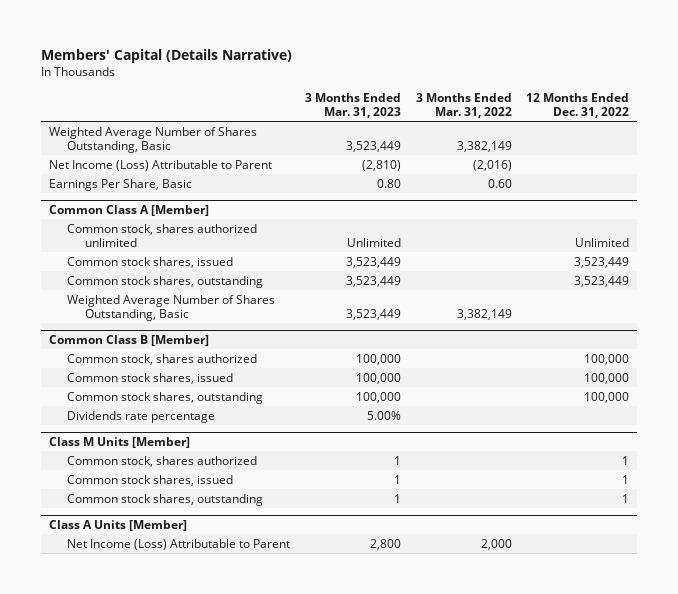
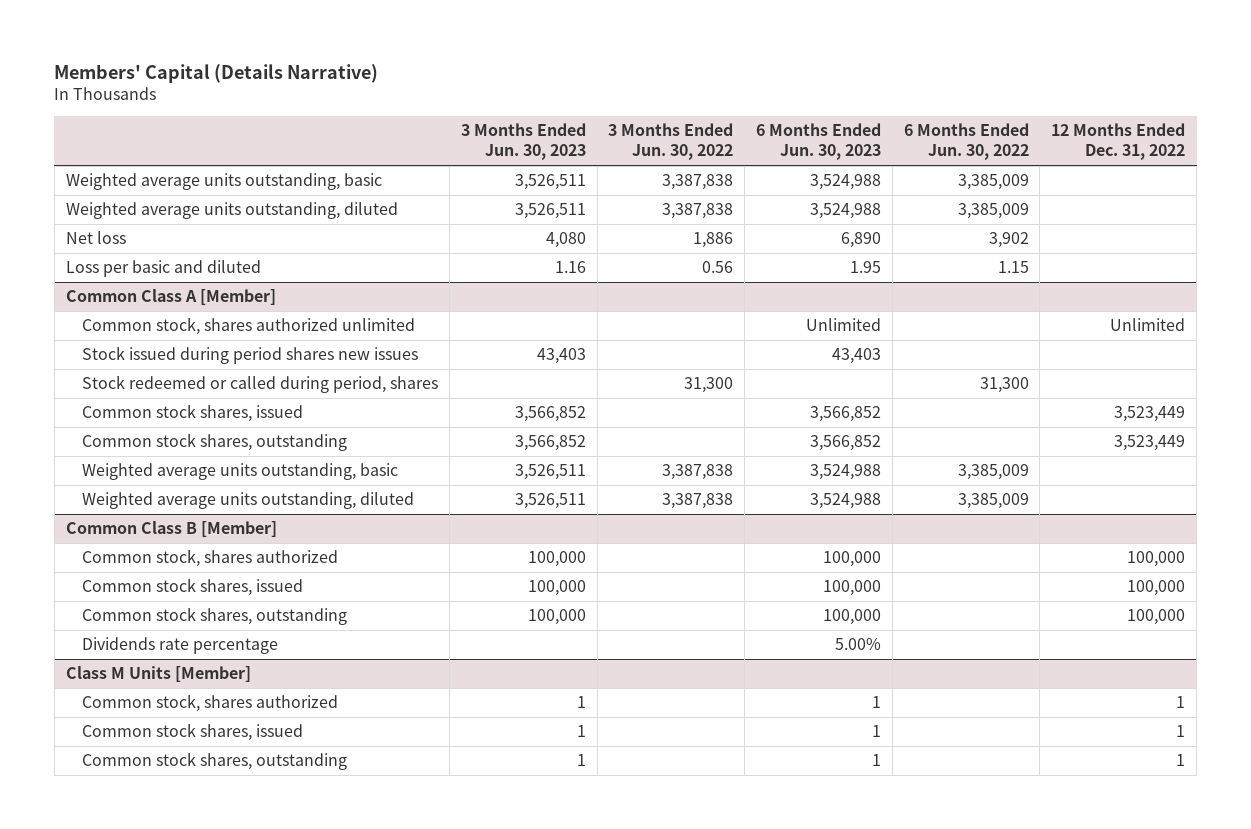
- | 3 Months Ended Mar. 31, 2023 | 3 Months Ended Mar. 31, 2022 | 12 Months Ended Dec. 31, 2022
+ | 3 Months Ended Jun. 30, 2023 | 3 Months Ended Jun. 30, 2022 | 6 Months Ended Jun. 30, 2023 | 6 Months Ended Jun. 30, 2022 | 12 Months Ended Dec. 31, 2022
- Weighted Average Number of Shares Outstanding, Basic | 3,523,449 | 3,382,149 |
- Net Income (Loss) Attributable to Parent | (2,810) | (2,016) |
- Earnings Per Share, Basic | 0.80 | 0.60 |
+ Weighted average units outstanding, basic | 3,526,511 | 3,387,838 | 3,524,988 | 3,385,009 |
+ Weighted average units outstanding, diluted | 3,526,511 | 3,387,838 | 3,524,988 | 3,385,009 |
+ Net loss | 4,080 | 1,886 | 6,890 | 3,902 |
+ Loss per basic and diluted | 1.16 | 0.56 | 1.95 | 1.15 |
@ Common Class A [Member]
+ Stock issued during period shares new issues | 43,403 | | 43,403 | |
+ Stock redeemed or called during period, shares | | 31,300 | | 31,300 |
- Weighted Average Number of Shares Outstanding, Basic | 3,523,449 | 3,382,149 |
+ Weighted average units outstanding, basic | 3,526,511 | 3,387,838 | 3,524,988 | 3,385,009 |
+ Weighted average units outstanding, diluted | 3,526,511 | 3,387,838 | 3,524,988 | 3,385,009 |
- Class A Units [Member]
- Net Income (Loss) Attributable to Parent | 2,800 | 2,000 |

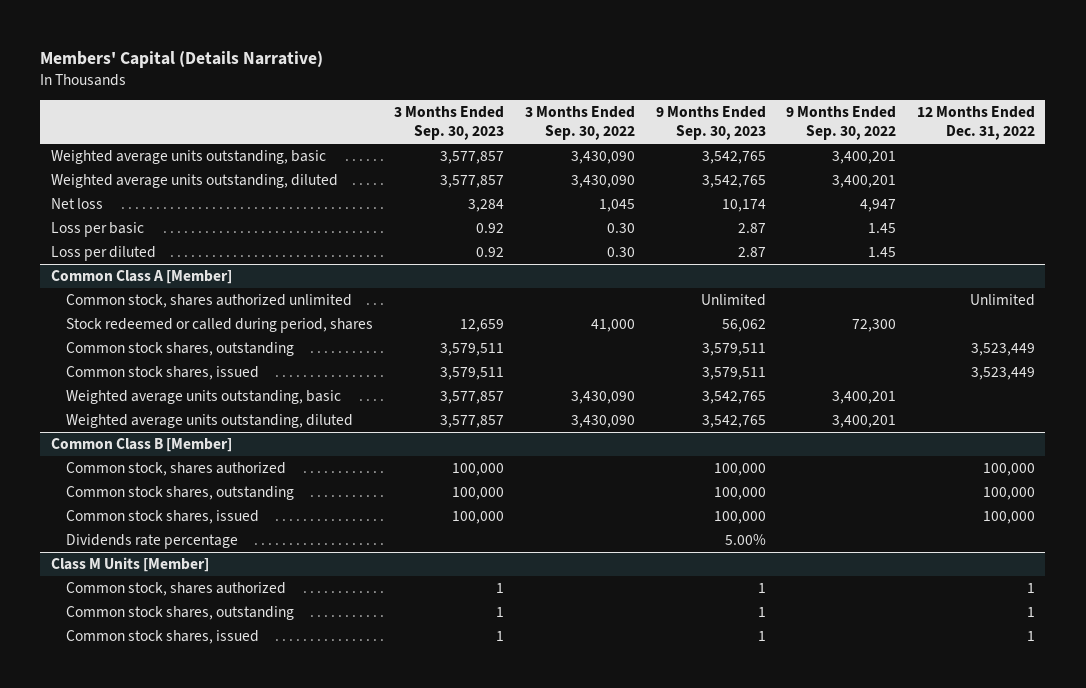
- | 3 Months Ended Jun. 30, 2023 | 3 Months Ended Jun. 30, 2022 | 6 Months Ended Jun. 30, 2023 | 6 Months Ended Jun. 30, 2022 | 12 Months Ended Dec. 31, 2022
+ | 3 Months Ended Sep. 30, 2023 | 3 Months Ended Sep. 30, 2022 | 9 Months Ended Sep. 30, 2023 | 9 Months Ended Sep. 30, 2022 | 12 Months Ended Dec. 31, 2022
- Loss per basic and diluted | 1.16 | 0.56 | 1.95 | 1.15 |
+ Loss per basic | 0.92 | 0.30 | 2.87 | 1.45 |
+ Loss per diluted | 0.92 | 0.30 | 2.87 | 1.45 |
@ Common Class A [Member]
- Stock issued during period shares new issues | 43,403 | | 43,403 | |
moved down: Common stock shares, issued | 3,579,511 | | 3,579,511 | | 3,523,449
@ Common Class B [Member]
moved down: Common stock shares, issued | 100,000 | | 100,000 | | 100,000
@ Class M Units [Member]
moved down: Common stock shares, issued | 1 | | 1 | | 1

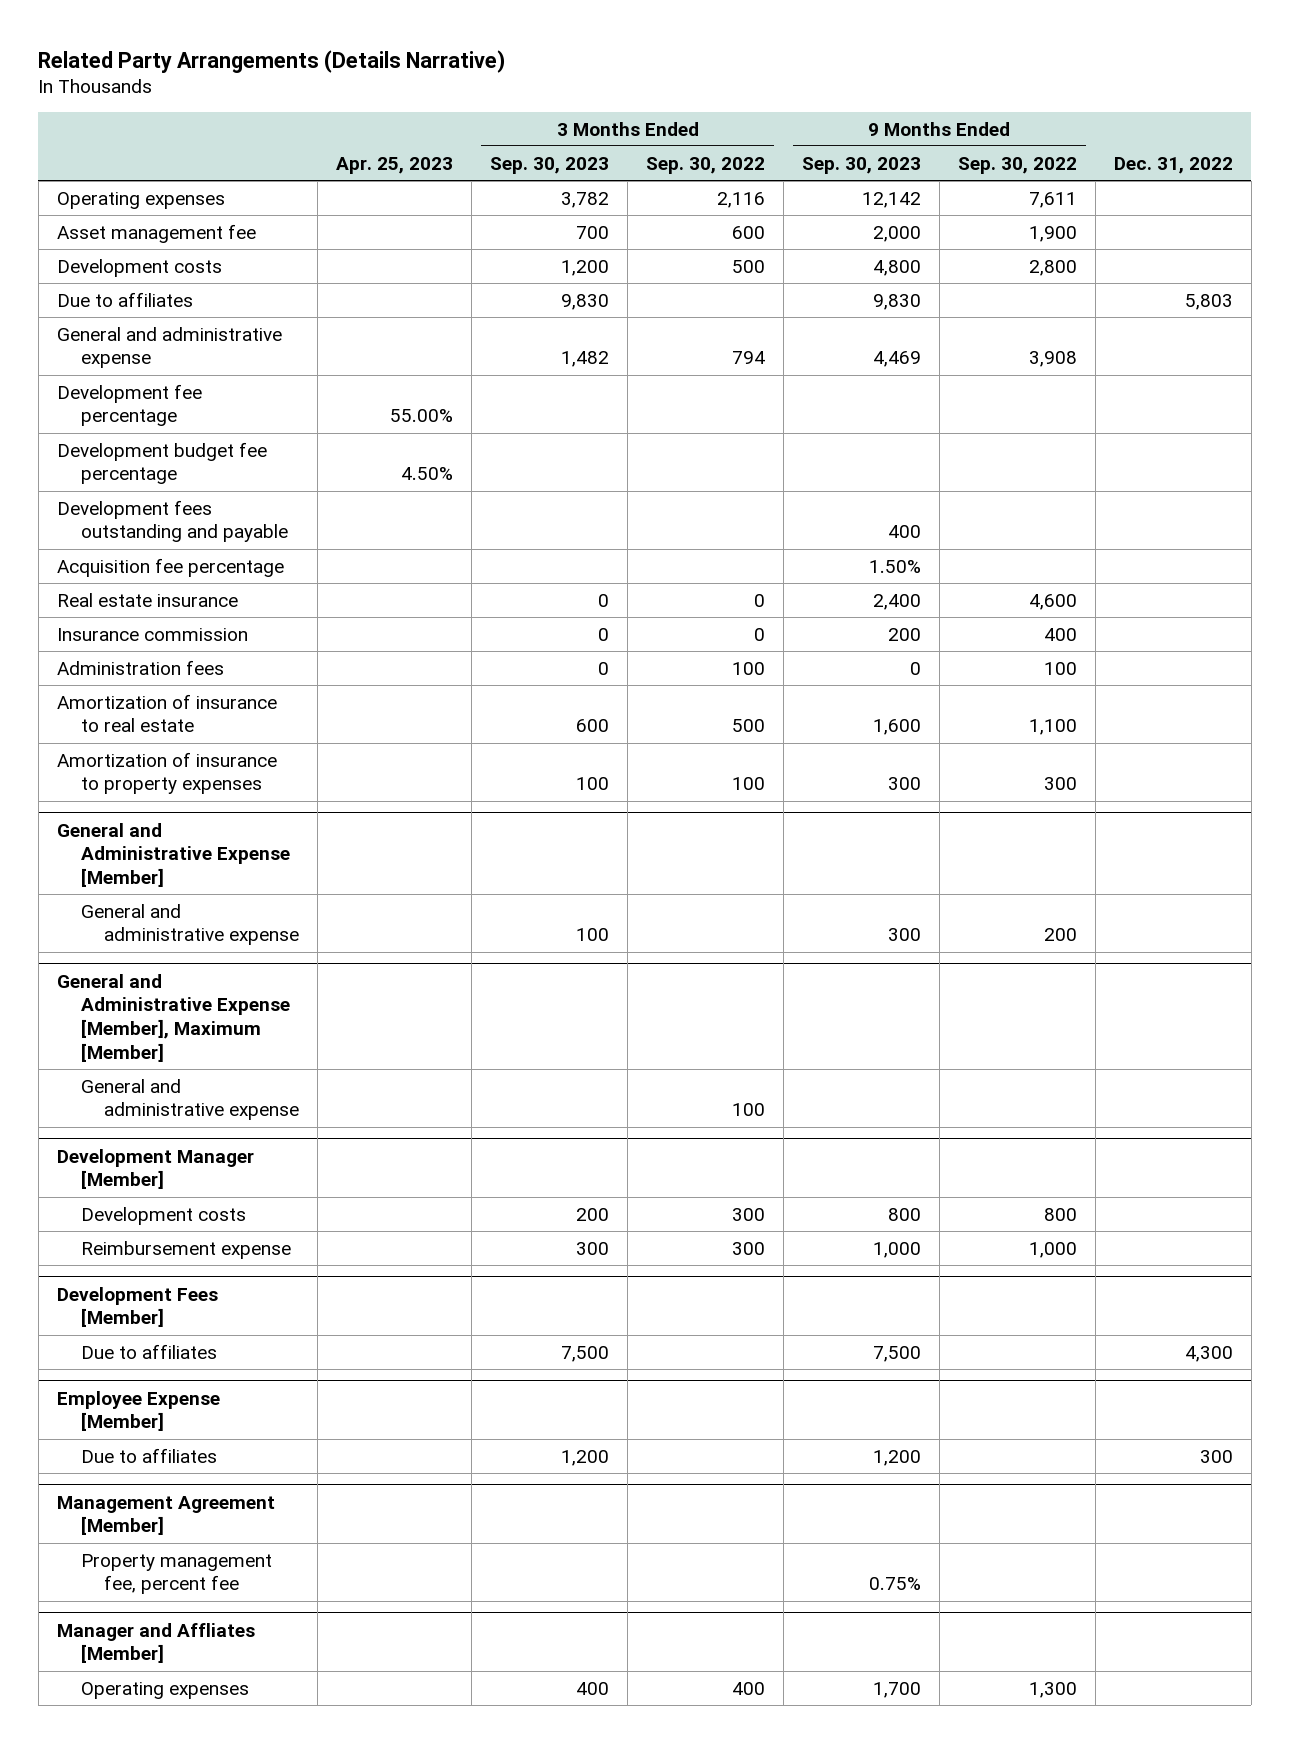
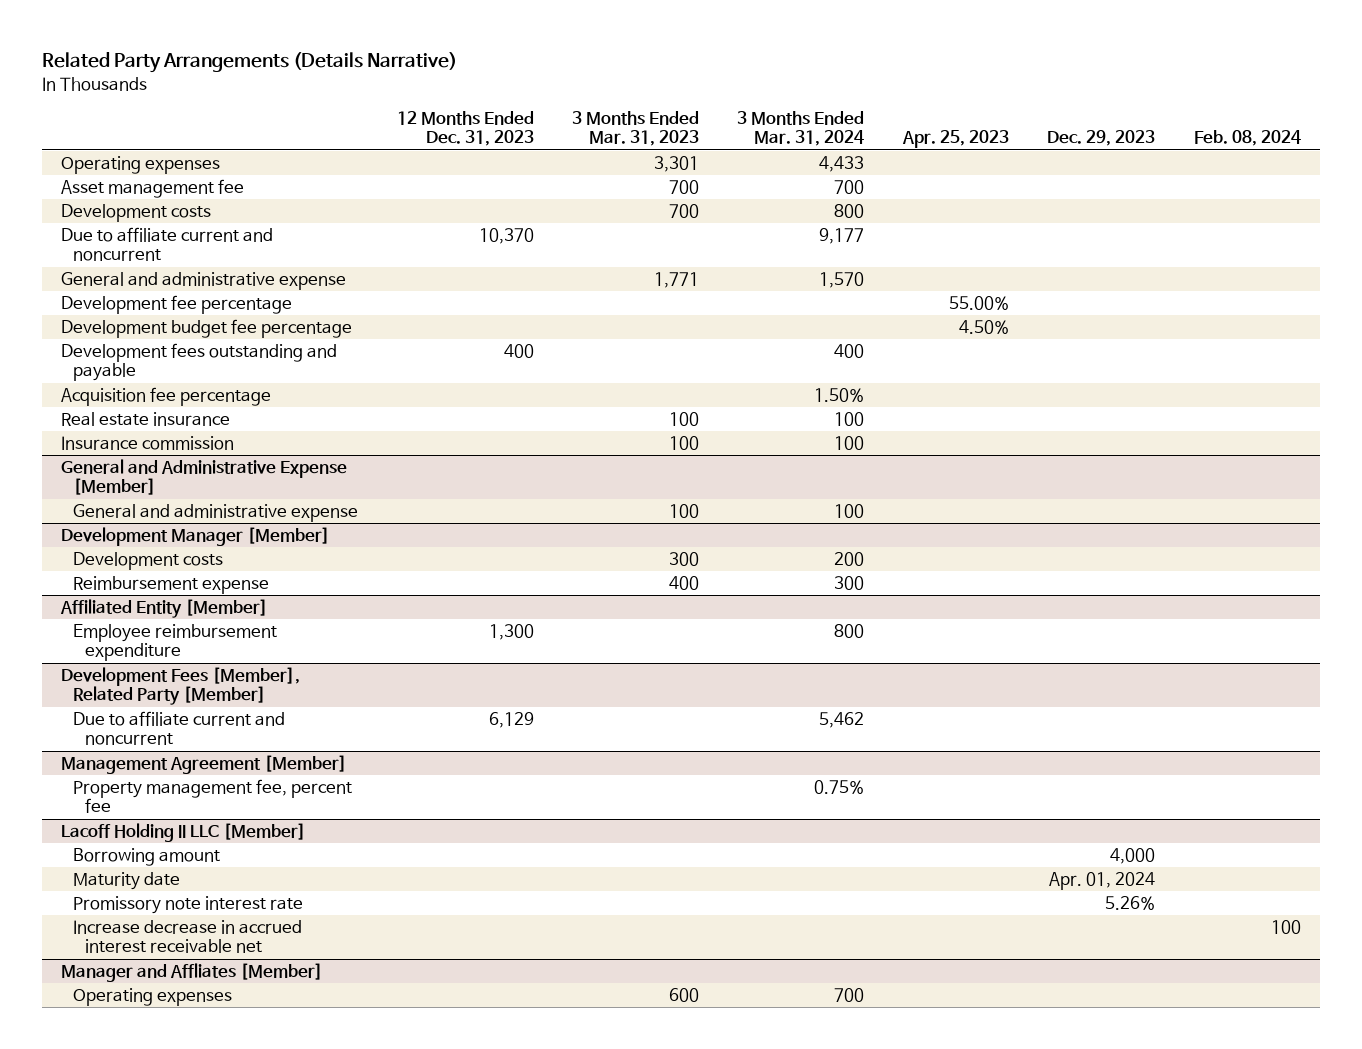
- | Apr. 25, 2023 | 3 Months Ended Sep. 30, 2023 | 3 Months Ended Sep. 30, 2022 | 9 Months Ended Sep. 30, 2023 | 9 Months Ended Sep. 30, 2022 | Dec. 31, 2022
+ | 12 Months Ended Dec. 31, 2023 | 3 Months Ended Mar. 31, 2023 | 3 Months Ended Mar. 31, 2024 | Apr. 25, 2023 | Dec. 29, 2023 | Feb. 08, 2024
- Due to affiliates | | 9,830 | | 9,830 | | 5,803
+ Due to affiliate current and noncurrent | 10,370 | | 9,177 | | |
- Administration fees | | 0 | 100 | 0 | 100 |
- Amortization of insurance to real estate | | 600 | 500 | 1,600 | 1,100 |
- Amortization of insurance to property expenses | | 100 | 100 | 300 | 300 |
- General and Administrative Expense [Member], Maximum [Member]
- General and administrative expense | | | 100 | | |
- Development Fees [Member]
- Due to affiliates | | 7,500 | | 7,500 | | 4,300
- Employee Expense [Member]
- Due to affiliates | | 1,200 | | 1,200 | | 300
+ Affiliated Entity [Member]
+ Employee reimbursement expenditure | 1,300 | | 800 | | |
+ Development Fees [Member], Related Party [Member]
+ Due to affiliate current and noncurrent | 6,129 | | 5,462 | | |
+ Lacoff Holding II LLC [Member]
+ Borrowing amount | | | | | 4,000 |
+ Maturity date | | | | | Apr. 01, 2024 |
+ Promissory note interest rate | | | | | 5.26% |
+ Increase decrease in accrued interest receivable net | | | | | | 100

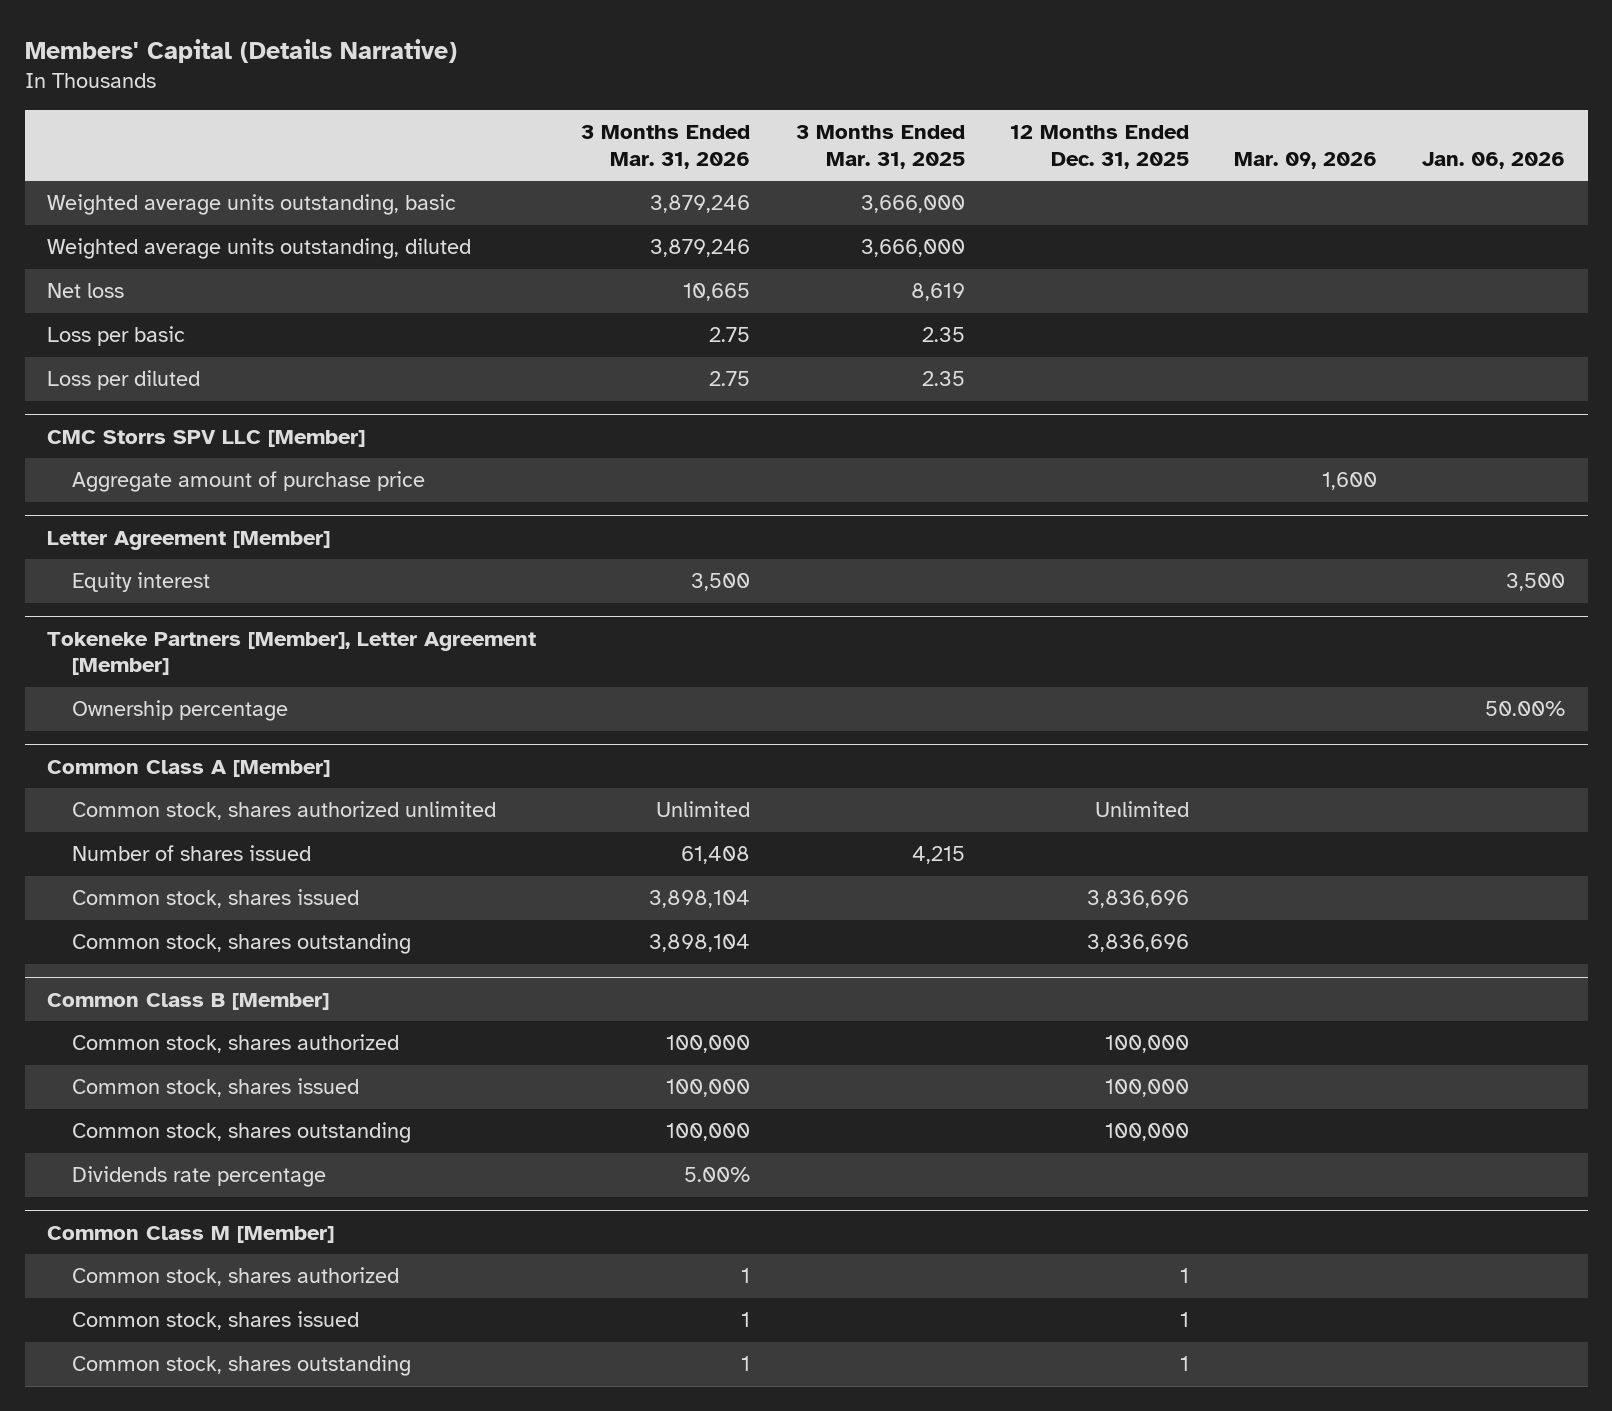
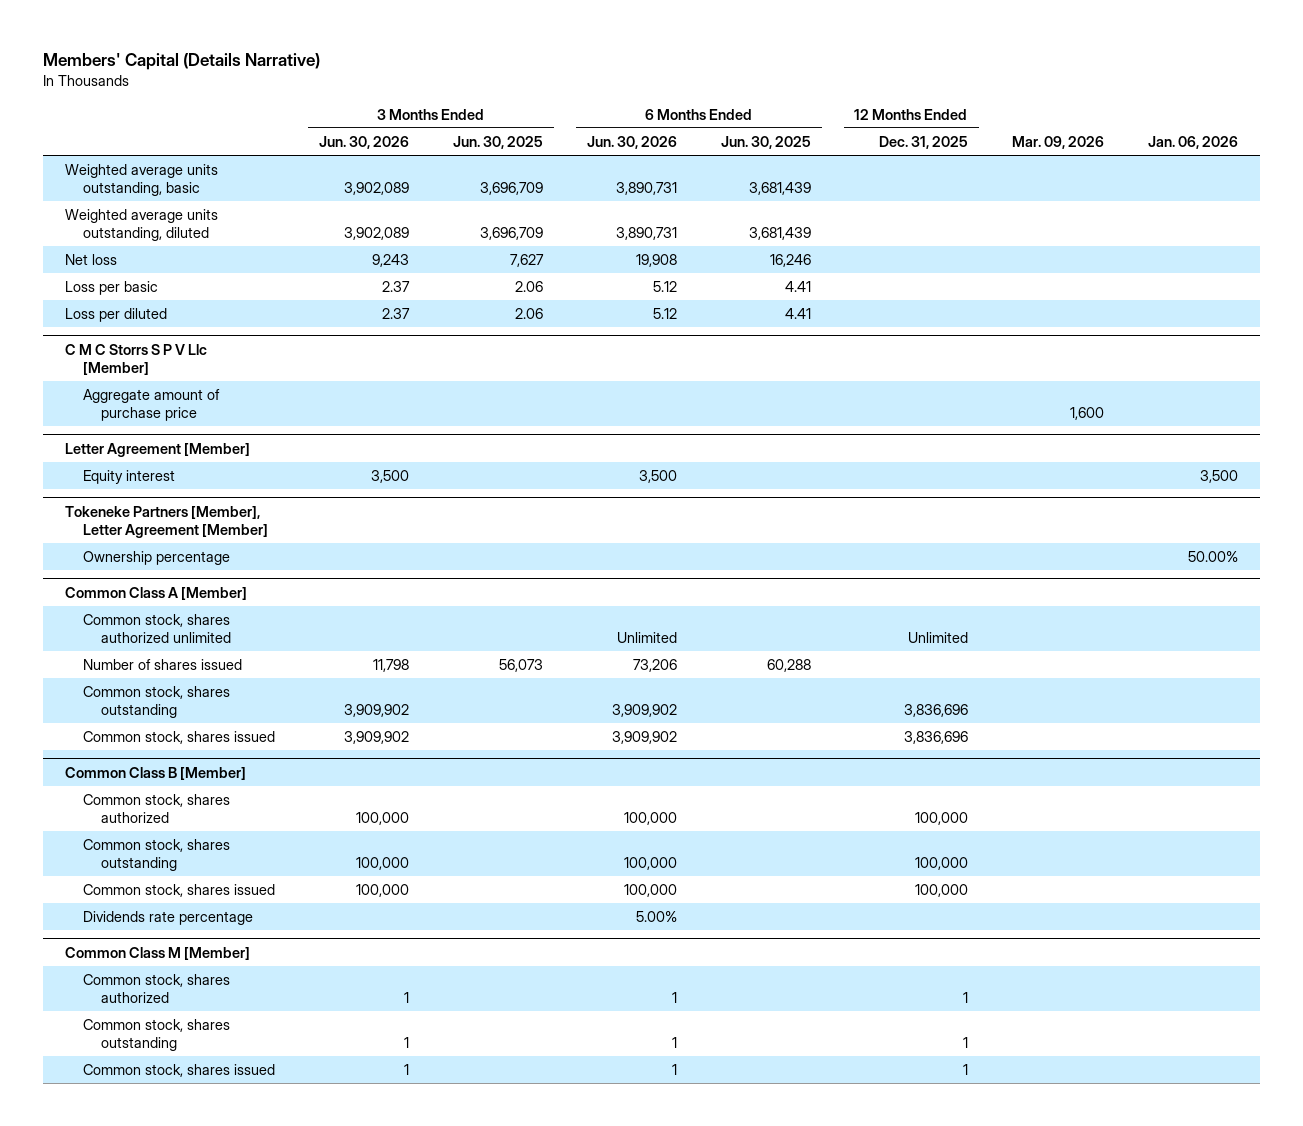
- | 3 Months Ended Mar. 31, 2026 | 3 Months Ended Mar. 31, 2025 | 12 Months Ended Dec. 31, 2025 | Mar. 09, 2026 | Jan. 06, 2026
+ | 3 Months Ended Jun. 30, 2026 | 3 Months Ended Jun. 30, 2025 | 6 Months Ended Jun. 30, 2026 | 6 Months Ended Jun. 30, 2025 | 12 Months Ended Dec. 31, 2025 | Mar. 09, 2026 | Jan. 06, 2026
- CMC Storrs SPV LLC [Member]
+ C M C Storrs S P V Llc [Member]
@ Common Class A [Member]
moved down: Common stock, shares issued | 3,909,902 | | 3,909,902 | | 3,836,696 | |
@ Common Class B [Member]
moved down: Common stock, shares issued | 100,000 | | 100,000 | | 100,000 | |
@ Common Class M [Member]
moved down: Common stock, shares issued | 1 | | 1 | | 1 | |

